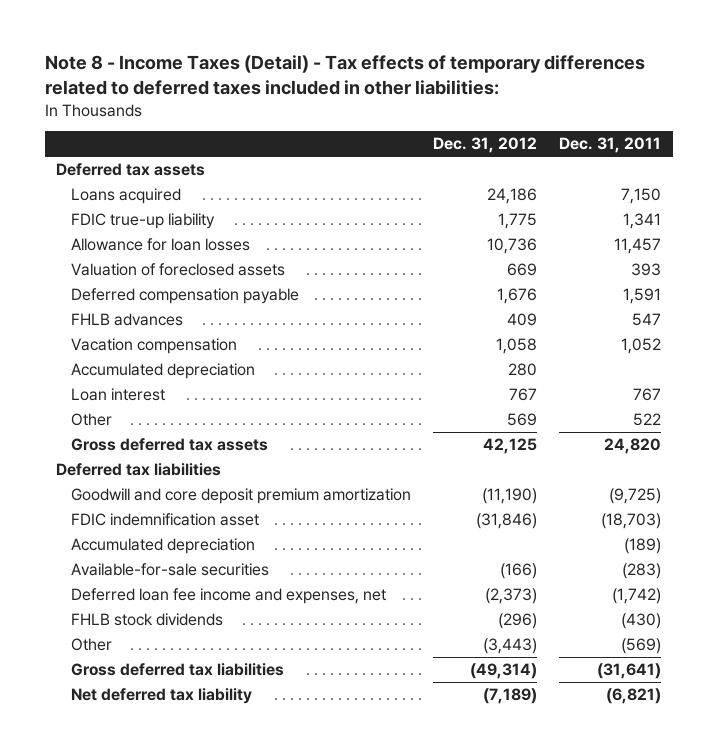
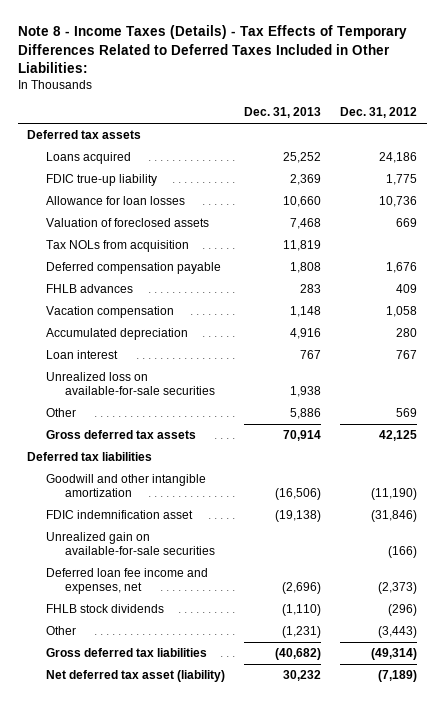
- Note 8 - Income Taxes (Detail) - Tax effects of temporary differences related to deferred taxes included in other liabilities:
+ Note 8 - Income Taxes (Details) - Tax Effects of Temporary Differences Related to Deferred Taxes Included in Other Liabilities:
- | Dec. 31, 2012 | Dec. 31, 2011
+ | Dec. 31, 2013 | Dec. 31, 2012
+ Tax NOLs from acquisition | 11,819 |
+ Unrealized loss on available-for-sale securities | 1,938 |
- Goodwill and core deposit premium amortization | (11,190) | (9,725)
+ Goodwill and other intangible amortization | (16,506) | (11,190)
- Accumulated depreciation | | (189)
- Available-for-sale securities | (166) | (283)
+ Unrealized gain on available-for-sale securities | | (166)
- Net deferred tax liability | (7,189) | (6,821)
+ Net deferred tax asset (liability) | 30,232 | (7,189)

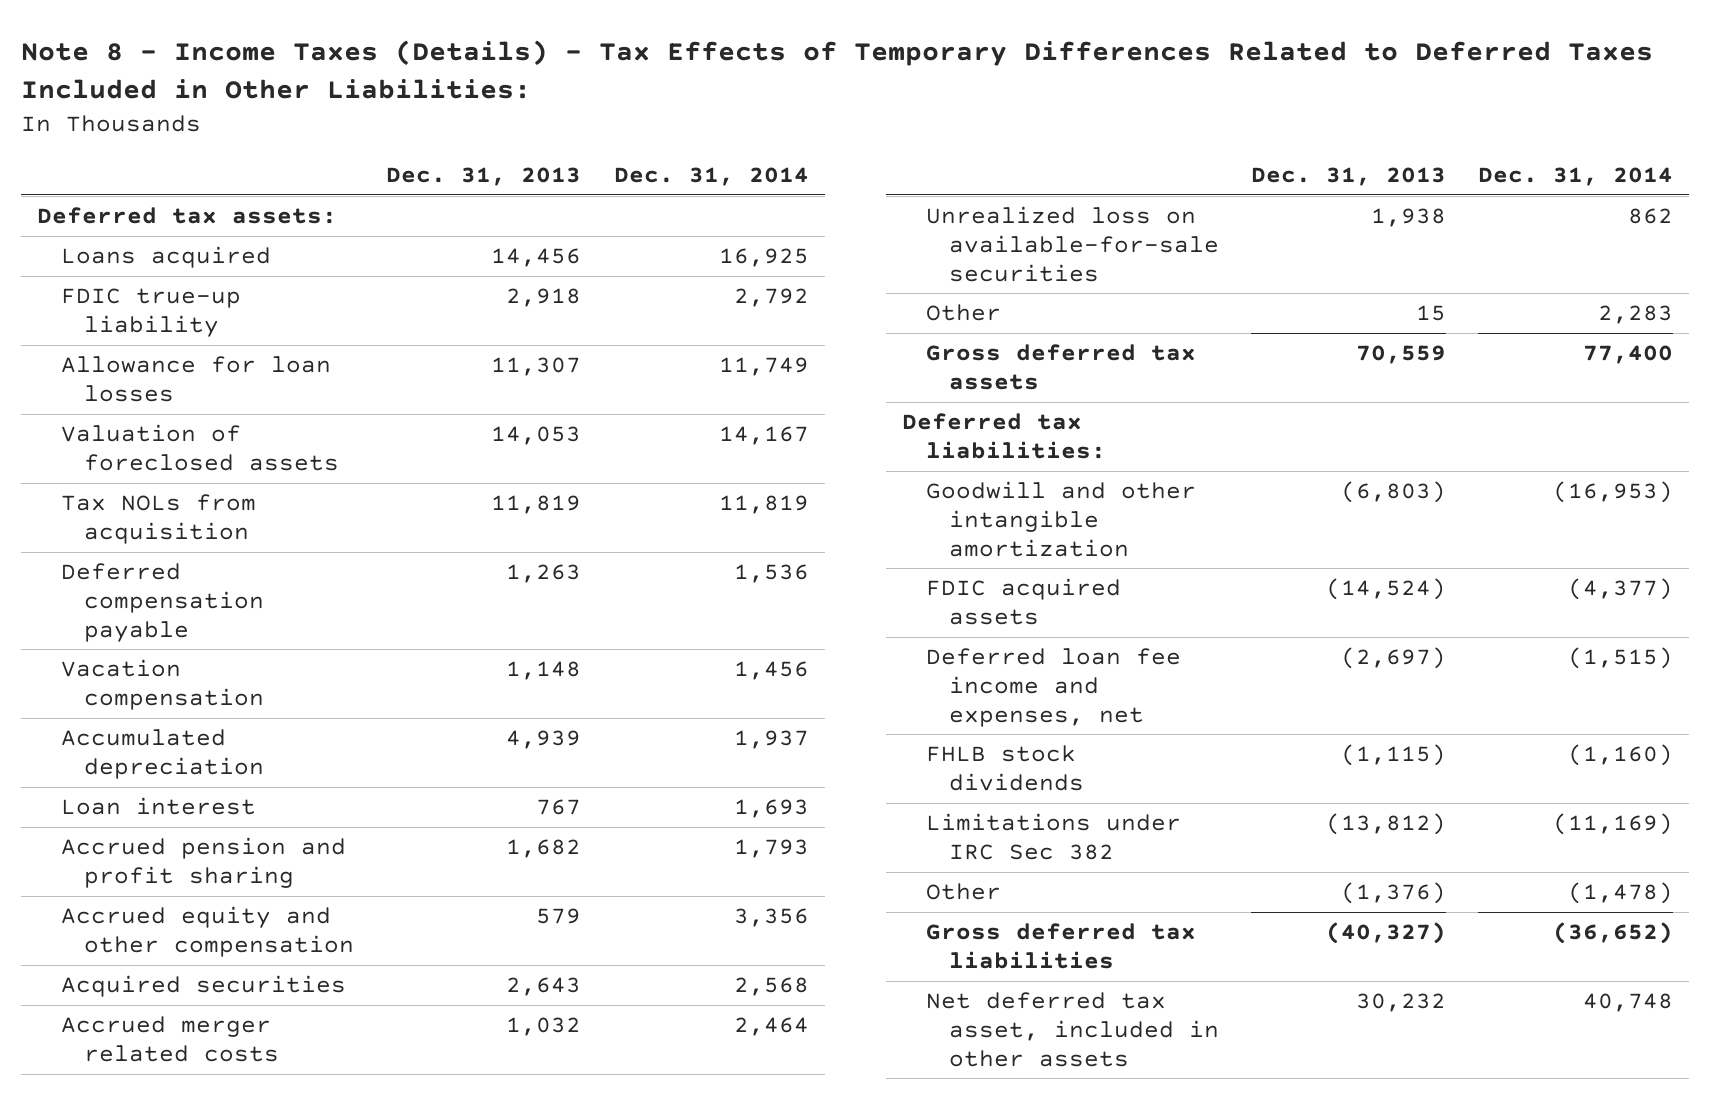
- | Dec. 31, 2013 | Dec. 31, 2012
+ | Dec. 31, 2013 | Dec. 31, 2014
- Deferred tax assets
- Loans acquired | 25,252 | 24,186
- FDIC true-up liability | 2,369 | 1,775
- Allowance for loan losses | 10,660 | 10,736
- Valuation of foreclosed assets | 7,468 | 669
+ Deferred tax assets:
+ Loans acquired | 14,456 | 16,925
+ FDIC true-up liability | 2,918 | 2,792
+ Allowance for loan losses | 11,307 | 11,749
+ Valuation of foreclosed assets | 14,053 | 14,167
- Deferred compensation payable | 1,808 | 1,676
- FHLB advances | 283 | 409
+ Deferred compensation payable | 1,263 | 1,536
- Accumulated depreciation | 4,916 | 280
+ Accumulated depreciation | 4,939 | 1,937
+ Accrued pension and profit sharing | 1,682 | 1,793
+ Accrued equity and other compensation | 579 | 3,356
+ Acquired securities | 2,643 | 2,568
+ Accrued merger related costs | 1,032 | 2,464
- Other | 5,886 | 569
- Gross deferred tax assets | 70,914 | 42,125
- Deferred tax liabilities
- Goodwill and other intangible amortization | (16,506) | (11,190)
- FDIC indemnification asset | (19,138) | (31,846)
- Unrealized gain on available-for-sale securities | | (166)
- Deferred loan fee income and expenses, net | (2,696) | (2,373)
- FHLB stock dividends | (1,110) | (296)
- Other | (1,231) | (3,443)
- Gross deferred tax liabilities | (40,682) | (49,314)
- Net deferred tax asset (liability) | 30,232 | (7,189)
+ Other | 15 | 2,283
+ Gross deferred tax assets | 70,559 | 77,400
+ Deferred tax liabilities:
+ Goodwill and other intangible amortization | (6,803) | (16,953)
+ FDIC acquired assets | (14,524) | (4,377)
+ Deferred loan fee income and expenses, net | (2,697) | (1,515)
+ FHLB stock dividends | (1,115) | (1,160)
+ Limitations under IRC Sec 382 | (13,812) | (11,169)
+ Other | (1,376) | (1,478)
+ Gross deferred tax liabilities | (40,327) | (36,652)
+ Net deferred tax asset, included in other assets | 30,232 | 40,748

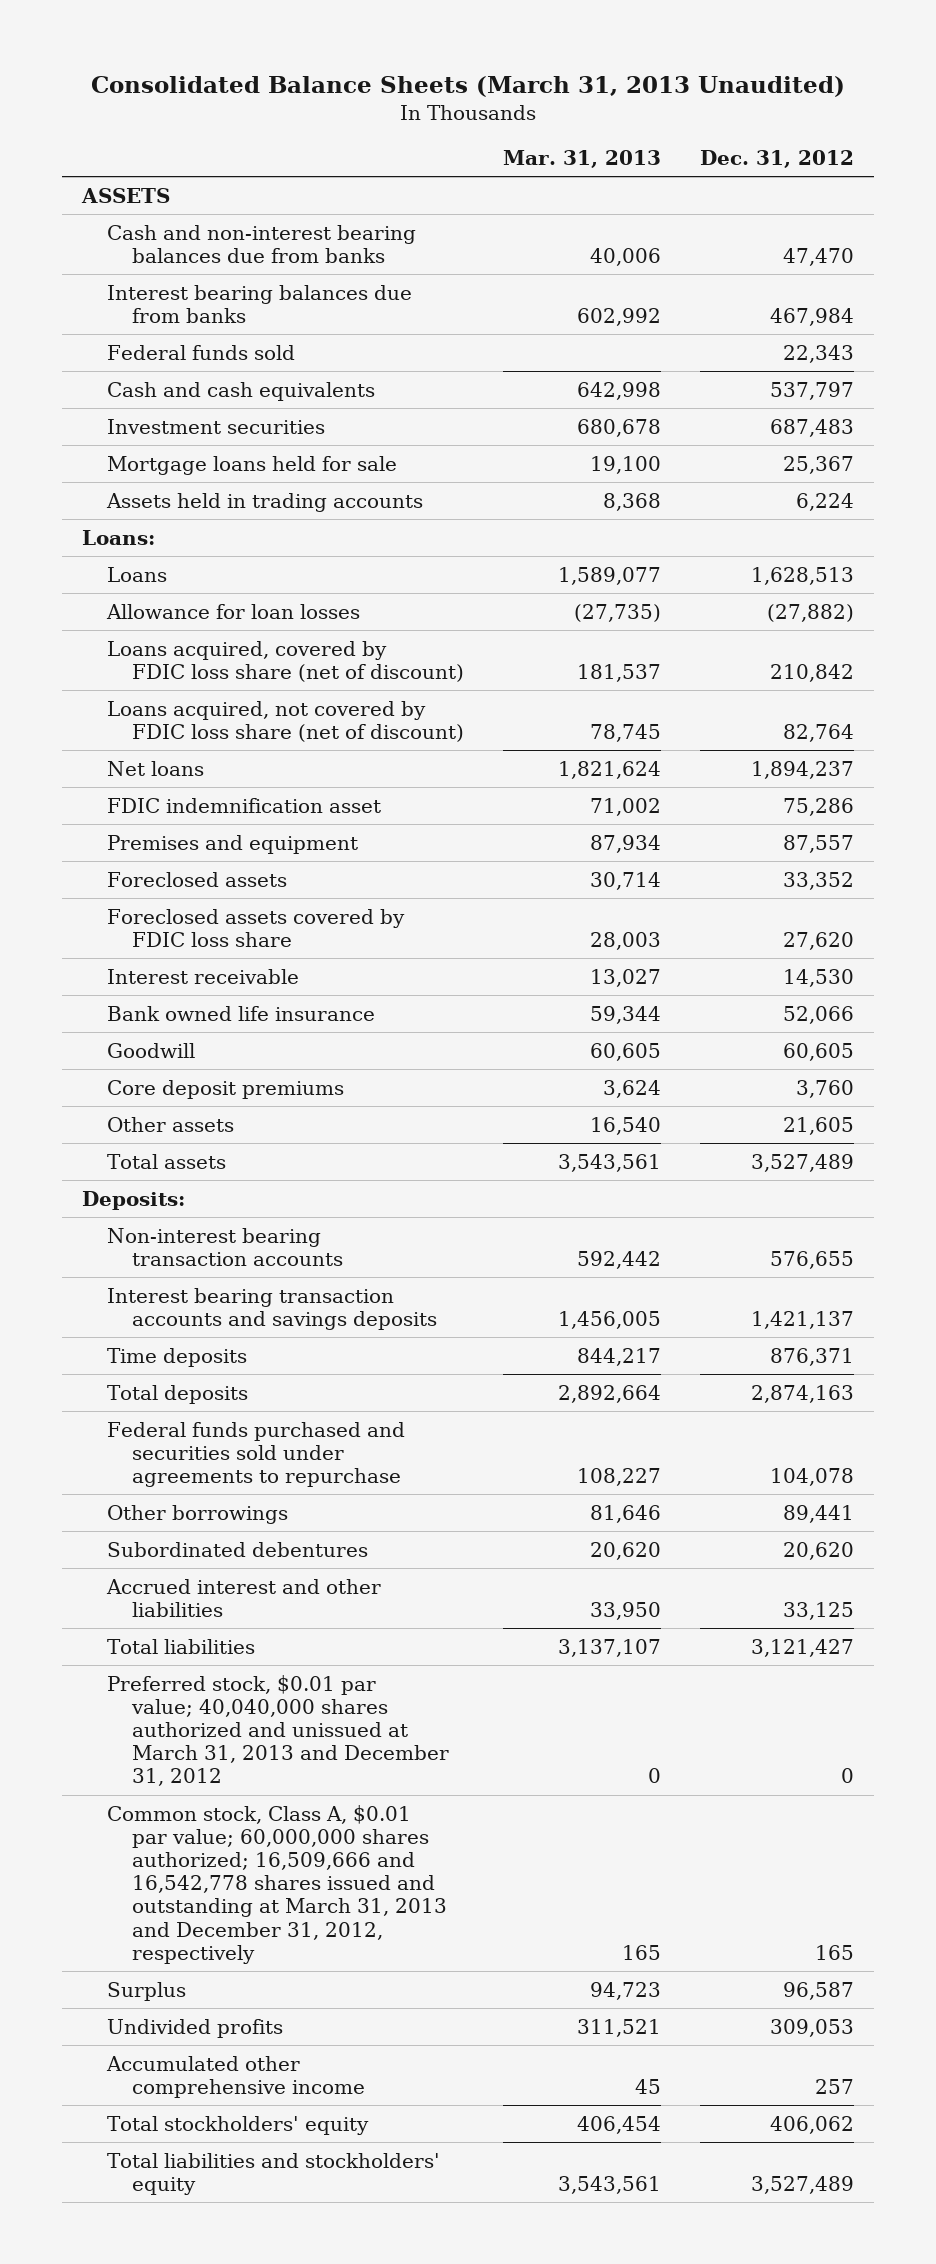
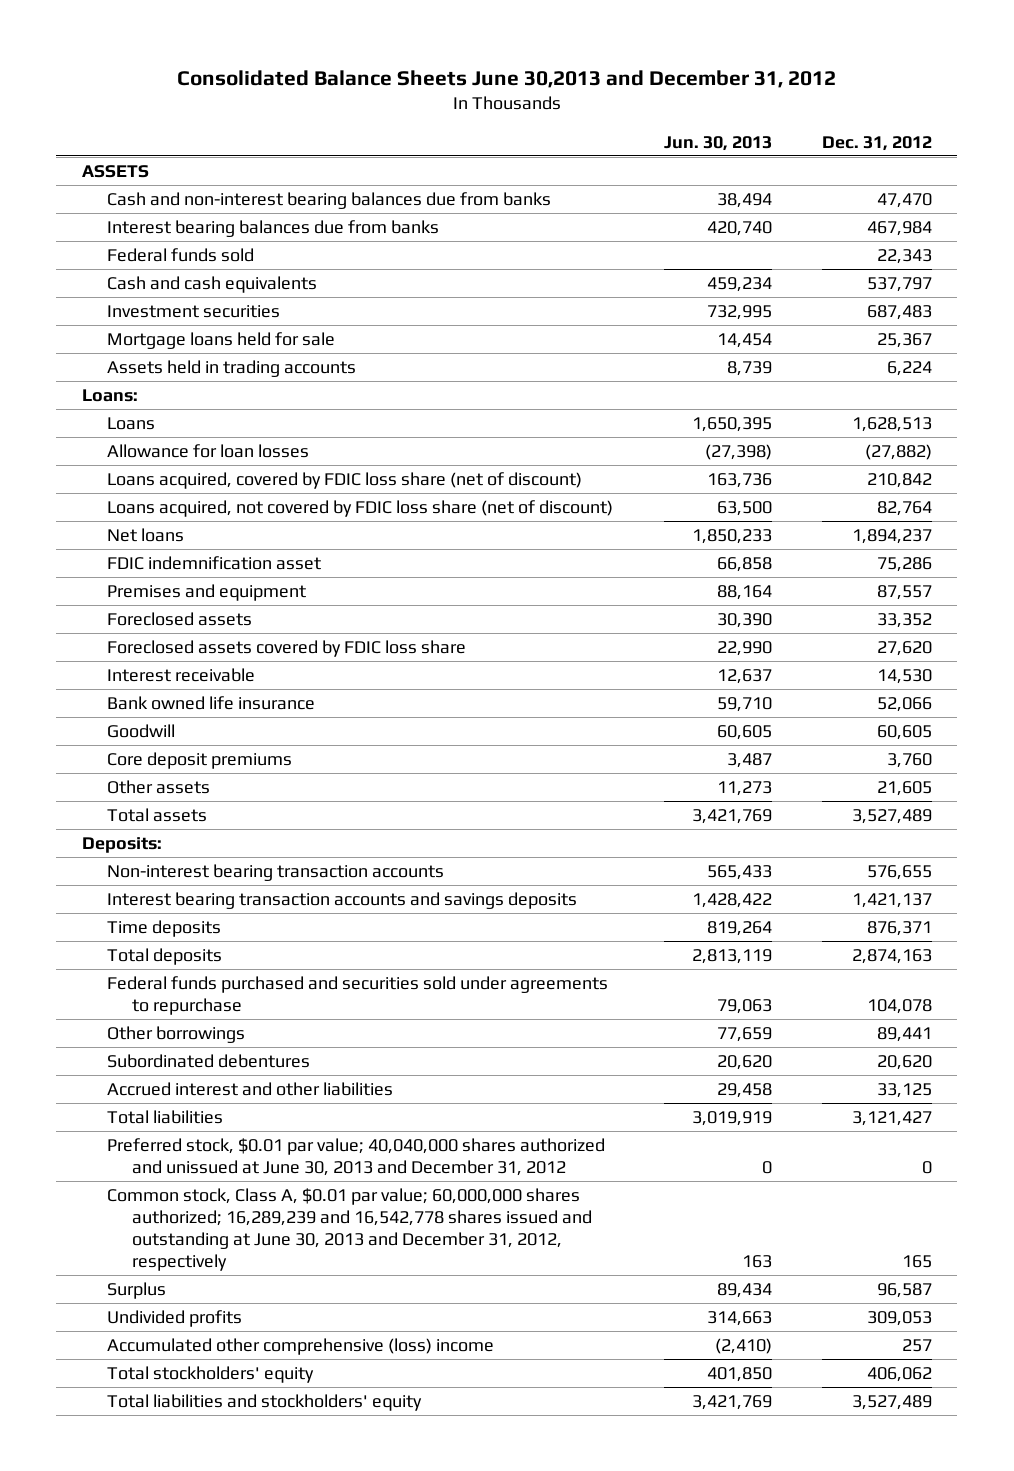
- Consolidated Balance Sheets (March 31, 2013 Unaudited)
+ Consolidated Balance Sheets June 30,2013 and December 31, 2012
- | Mar. 31, 2013 | Dec. 31, 2012
+ | Jun. 30, 2013 | Dec. 31, 2012
- Preferred stock, $0.01 par value; 40,040,000 shares authorized and unissued at March 31, 2013 and December 31, 2012 | 0 | 0
- Common stock, Class A, $0.01 par value; 60,000,000 shares authorized; 16,509,666 and 16,542,778 shares issued and outstanding at March 31, 2013 and December 31, 2012, respectively | 165 | 165
+ Preferred stock, $0.01 par value; 40,040,000 shares authorized and unissued at June 30, 2013 and December 31, 2012 | 0 | 0
+ Common stock, Class A, $0.01 par value; 60,000,000 shares authorized; 16,289,239 and 16,542,778 shares issued and outstanding at June 30, 2013 and December 31, 2012, respectively | 163 | 165
- Accumulated other comprehensive income | 45 | 257
+ Accumulated other comprehensive (loss) income | (2,410) | 257

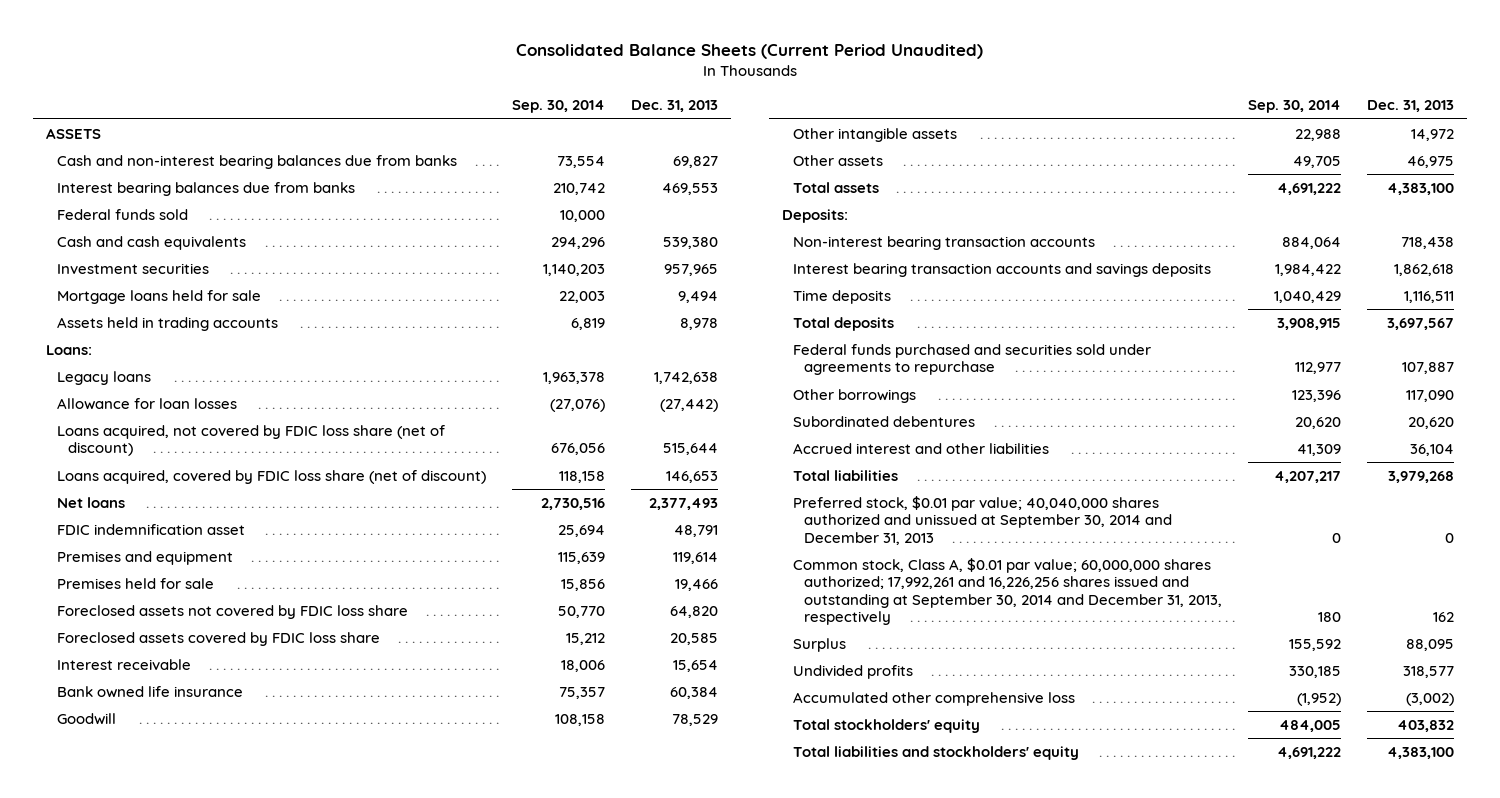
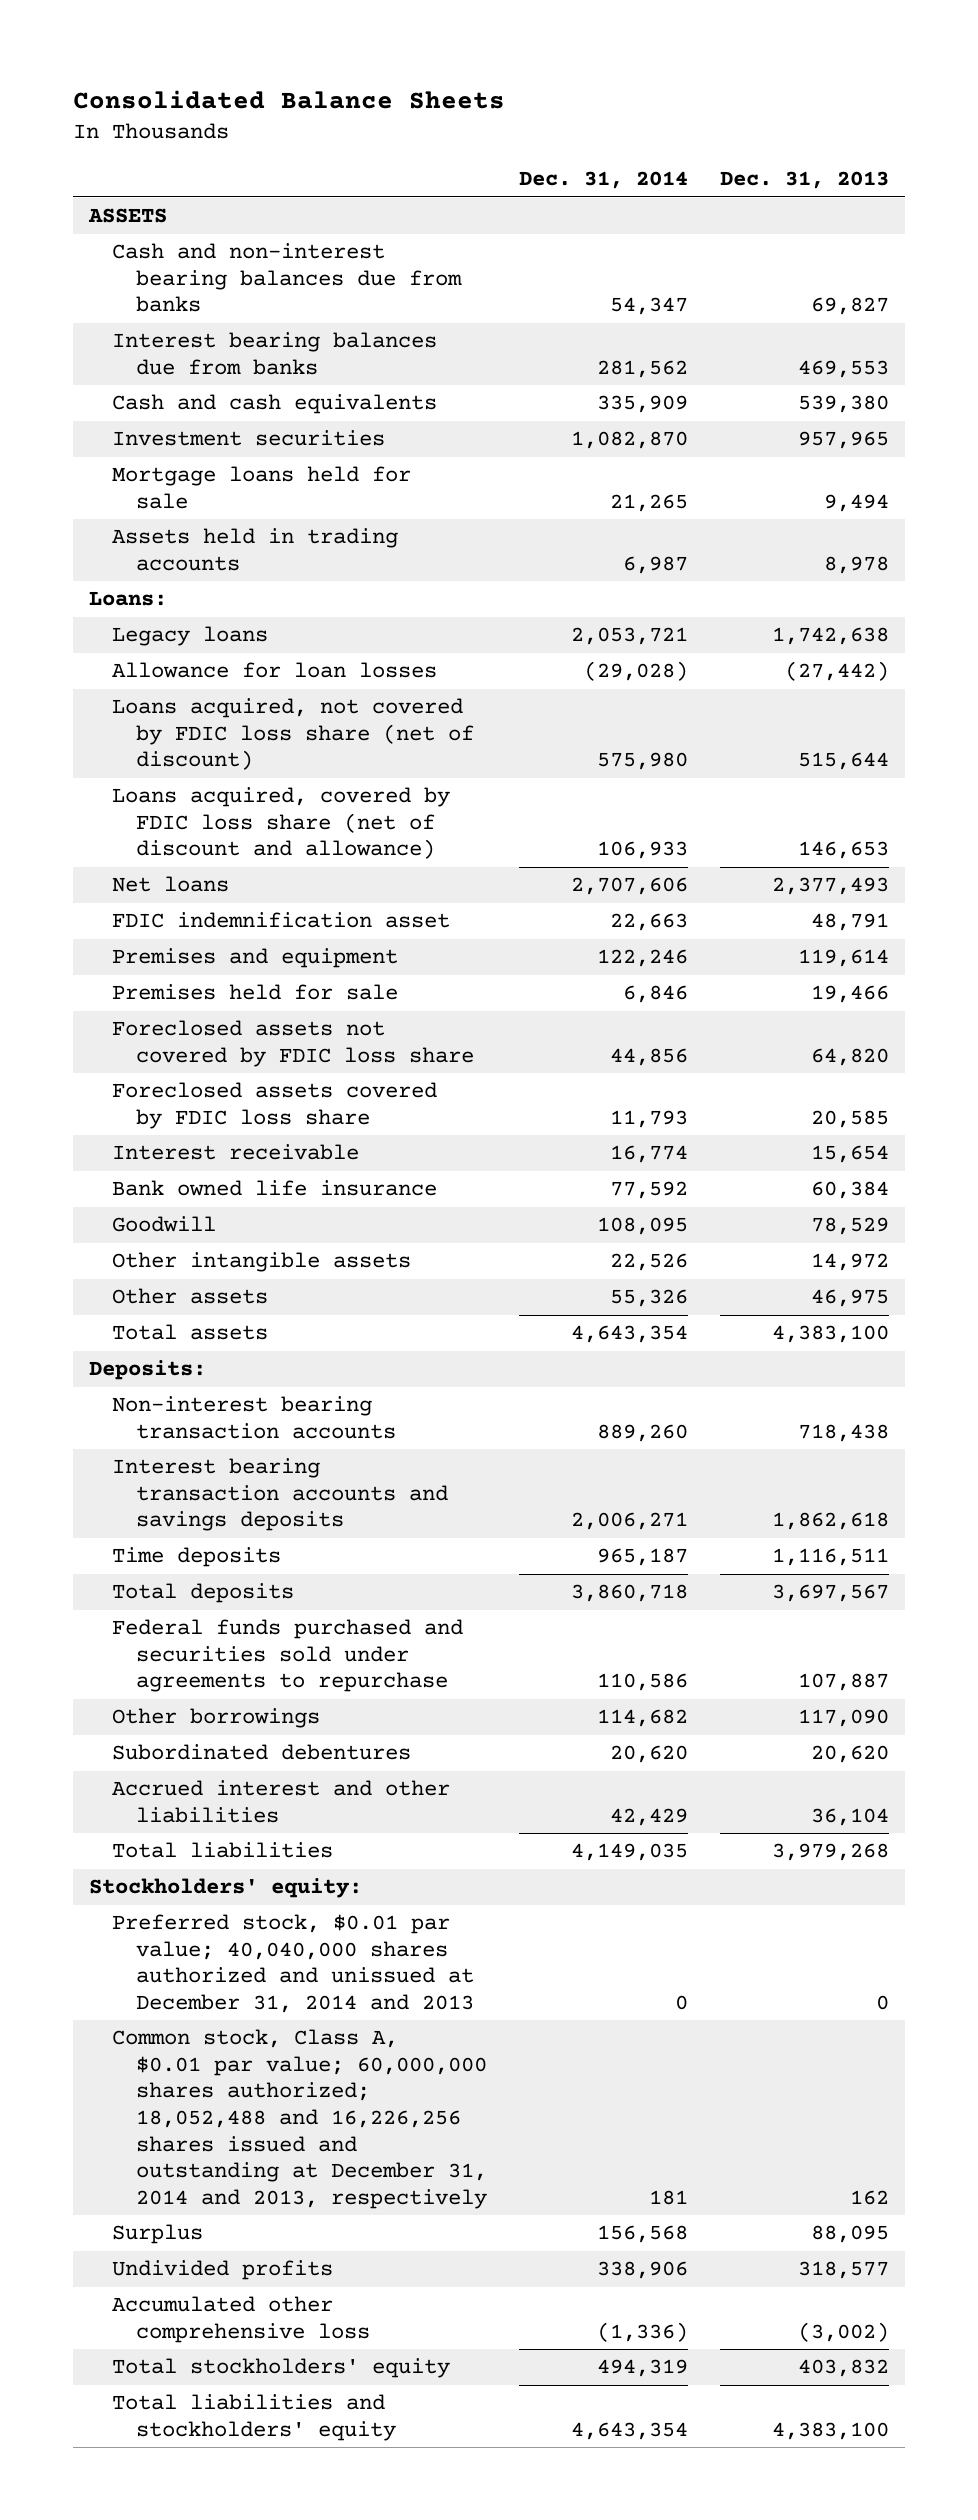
- Consolidated Balance Sheets (Current Period Unaudited)
+ Consolidated Balance Sheets
- | Sep. 30, 2014 | Dec. 31, 2013
+ | Dec. 31, 2014 | Dec. 31, 2013
- Federal funds sold | 10,000 |
- Loans acquired, covered by FDIC loss share (net of discount) | 118,158 | 146,653
+ Loans acquired, covered by FDIC loss share (net of discount and allowance) | 106,933 | 146,653
- Preferred stock, $0.01 par value; 40,040,000 shares authorized and unissued at September 30, 2014 and December 31, 2013 | 0 | 0
- Common stock, Class A, $0.01 par value; 60,000,000 shares authorized; 17,992,261 and 16,226,256 shares issued and outstanding at September 30, 2014 and December 31, 2013, respectively | 180 | 162
+ Stockholders' equity:
+ Preferred stock, $0.01 par value; 40,040,000 shares authorized and unissued at December 31, 2014 and 2013 | 0 | 0
+ Common stock, Class A, $0.01 par value; 60,000,000 shares authorized; 18,052,488 and 16,226,256 shares issued and outstanding at December 31, 2014 and 2013, respectively | 181 | 162

